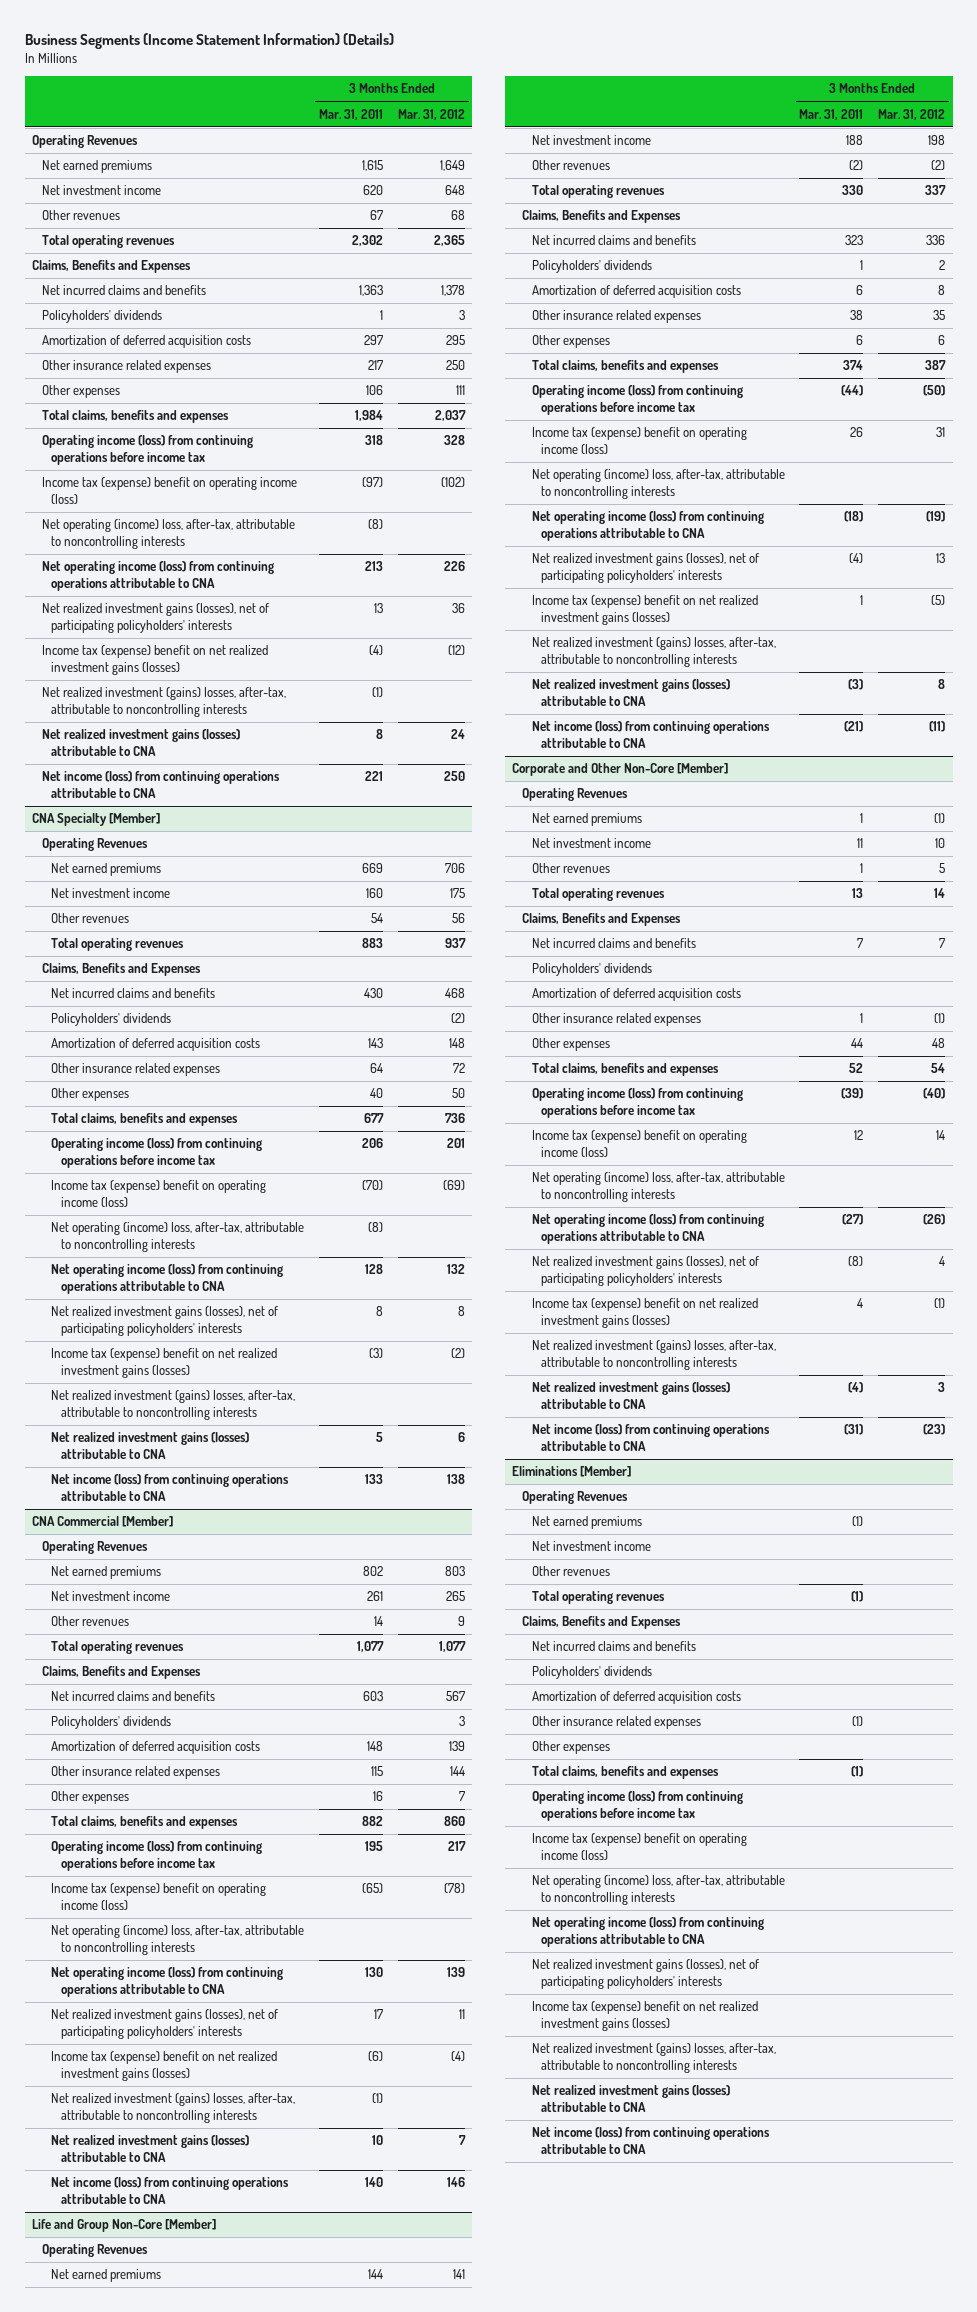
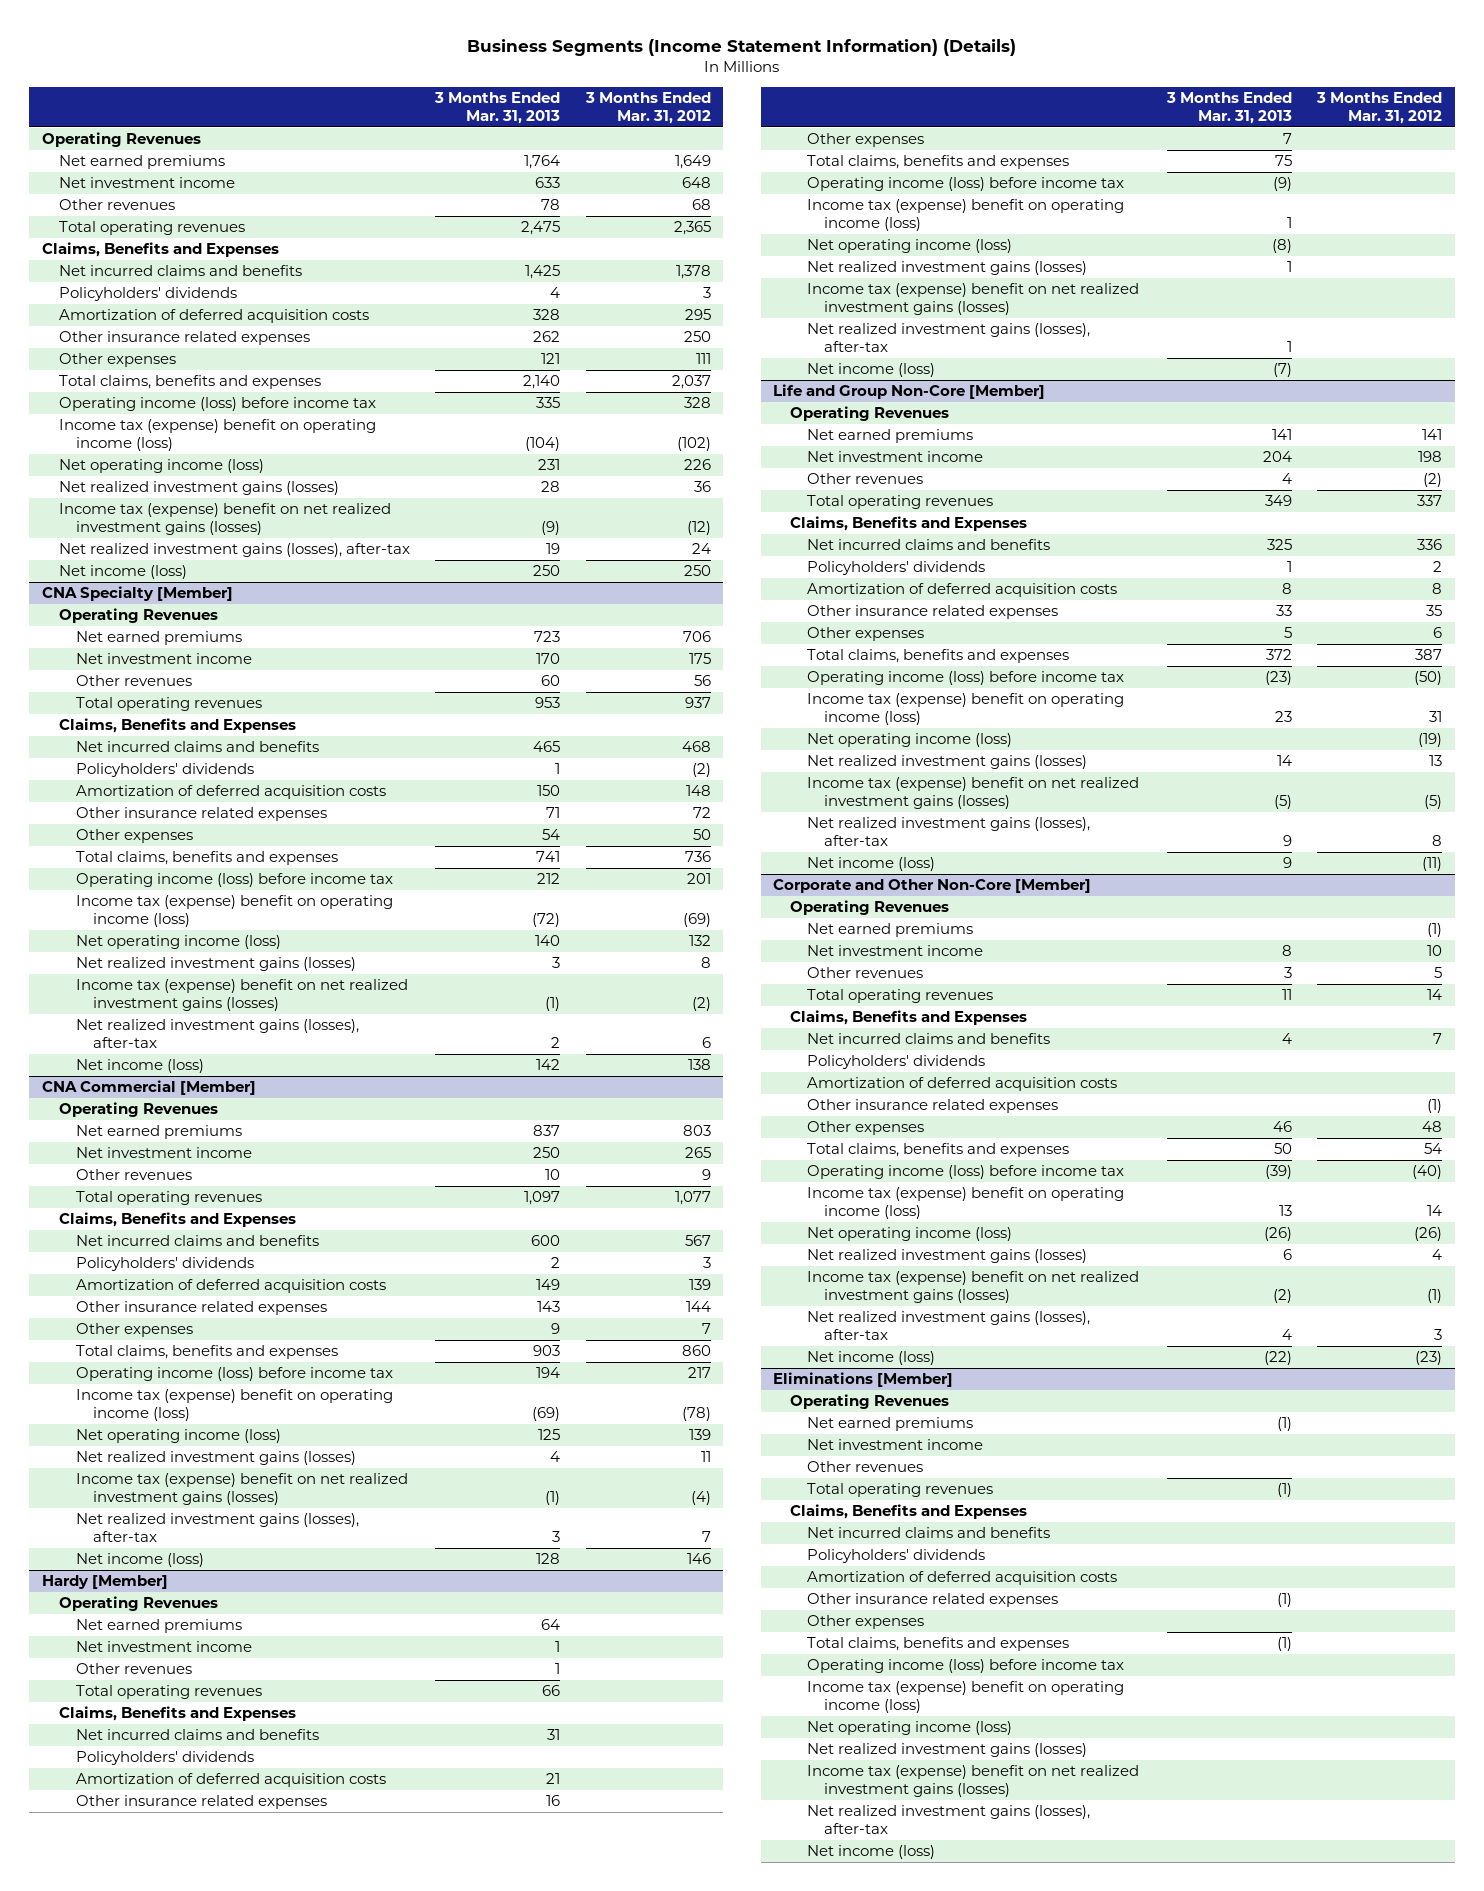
- | 3 Months Ended Mar. 31, 2011 | 3 Months Ended Mar. 31, 2012
+ | 3 Months Ended Mar. 31, 2013 | 3 Months Ended Mar. 31, 2012
- Operating income (loss) from continuing operations before income tax | 318 | 328
+ Operating income (loss) before income tax | 335 | 328
- Net operating (income) loss, after-tax, attributable to noncontrolling interests | (8) |
- Net operating income (loss) from continuing operations attributable to CNA | 213 | 226
- Net realized investment gains (losses), net of participating policyholders' interests | 13 | 36
+ Net operating income (loss) | 231 | 226
+ Net realized investment gains (losses) | 28 | 36
- Net realized investment (gains) losses, after-tax, attributable to noncontrolling interests | (1) |
- Net realized investment gains (losses) attributable to CNA | 8 | 24
- Net income (loss) from continuing operations attributable to CNA | 221 | 250
+ Net realized investment gains (losses), after-tax | 19 | 24
+ Net income (loss) | 250 | 250
@ CNA Specialty [Member]
- Operating income (loss) from continuing operations before income tax | 206 | 201
+ Operating income (loss) before income tax | 212 | 201
- Net operating (income) loss, after-tax, attributable to noncontrolling interests | (8) |
- Net operating income (loss) from continuing operations attributable to CNA | 128 | 132
- Net realized investment gains (losses), net of participating policyholders' interests | 8 | 8
+ Net operating income (loss) | 140 | 132
+ Net realized investment gains (losses) | 3 | 8
- Net realized investment (gains) losses, after-tax, attributable to noncontrolling interests
- Net realized investment gains (losses) attributable to CNA | 5 | 6
- Net income (loss) from continuing operations attributable to CNA | 133 | 138
+ Net realized investment gains (losses), after-tax | 2 | 6
+ Net income (loss) | 142 | 138
@ CNA Commercial [Member]
- Operating income (loss) from continuing operations before income tax | 195 | 217
+ Operating income (loss) before income tax | 194 | 217
- Net operating (income) loss, after-tax, attributable to noncontrolling interests
- Net operating income (loss) from continuing operations attributable to CNA | 130 | 139
- Net realized investment gains (losses), net of participating policyholders' interests | 17 | 11
+ Net operating income (loss) | 125 | 139
+ Net realized investment gains (losses) | 4 | 11
- Net realized investment (gains) losses, after-tax, attributable to noncontrolling interests | (1) |
- Net realized investment gains (losses) attributable to CNA | 10 | 7
- Net income (loss) from continuing operations attributable to CNA | 140 | 146
+ Net realized investment gains (losses), after-tax | 3 | 7
+ Net income (loss) | 128 | 146
+ Hardy [Member]
+ Operating Revenues
+ Net earned premiums | 64 |
+ Net investment income | 1 |
+ Other revenues | 1 |
+ Total operating revenues | 66 |
+ Claims, Benefits and Expenses
+ Net incurred claims and benefits | 31 |
+ Policyholders' dividends
+ Amortization of deferred acquisition costs | 21 |
+ Other insurance related expenses | 16 |
+ Other expenses | 7 |
+ Total claims, benefits and expenses | 75 |
+ Operating income (loss) before income tax | (9) |
+ Income tax (expense) benefit on operating income (loss) | 1 |
+ Net operating income (loss) | (8) |
+ Net realized investment gains (losses) | 1 |
+ Income tax (expense) benefit on net realized investment gains (losses)
+ Net realized investment gains (losses), after-tax | 1 |
+ Net income (loss) | (7) |
@ Life and Group Non-Core [Member]
- Operating income (loss) from continuing operations before income tax | (44) | (50)
+ Operating income (loss) before income tax | (23) | (50)
- Net operating (income) loss, after-tax, attributable to noncontrolling interests
- Net operating income (loss) from continuing operations attributable to CNA | (18) | (19)
- Net realized investment gains (losses), net of participating policyholders' interests | (4) | 13
+ Net operating income (loss) | | (19)
+ Net realized investment gains (losses) | 14 | 13
- Net realized investment (gains) losses, after-tax, attributable to noncontrolling interests
- Net realized investment gains (losses) attributable to CNA | (3) | 8
- Net income (loss) from continuing operations attributable to CNA | (21) | (11)
+ Net realized investment gains (losses), after-tax | 9 | 8
+ Net income (loss) | 9 | (11)
@ Corporate and Other Non-Core [Member]
- Operating income (loss) from continuing operations before income tax | (39) | (40)
+ Operating income (loss) before income tax | (39) | (40)
- Net operating (income) loss, after-tax, attributable to noncontrolling interests
- Net operating income (loss) from continuing operations attributable to CNA | (27) | (26)
- Net realized investment gains (losses), net of participating policyholders' interests | (8) | 4
+ Net operating income (loss) | (26) | (26)
+ Net realized investment gains (losses) | 6 | 4
- Net realized investment (gains) losses, after-tax, attributable to noncontrolling interests
- Net realized investment gains (losses) attributable to CNA | (4) | 3
- Net income (loss) from continuing operations attributable to CNA | (31) | (23)
+ Net realized investment gains (losses), after-tax | 4 | 3
+ Net income (loss) | (22) | (23)
@ Eliminations [Member]
- Operating income (loss) from continuing operations before income tax
+ Operating income (loss) before income tax
- Net operating (income) loss, after-tax, attributable to noncontrolling interests
- Net operating income (loss) from continuing operations attributable to CNA
- Net realized investment gains (losses), net of participating policyholders' interests
+ Net operating income (loss)
+ Net realized investment gains (losses)
- Net realized investment (gains) losses, after-tax, attributable to noncontrolling interests
- Net realized investment gains (losses) attributable to CNA
- Net income (loss) from continuing operations attributable to CNA
+ Net realized investment gains (losses), after-tax
+ Net income (loss)

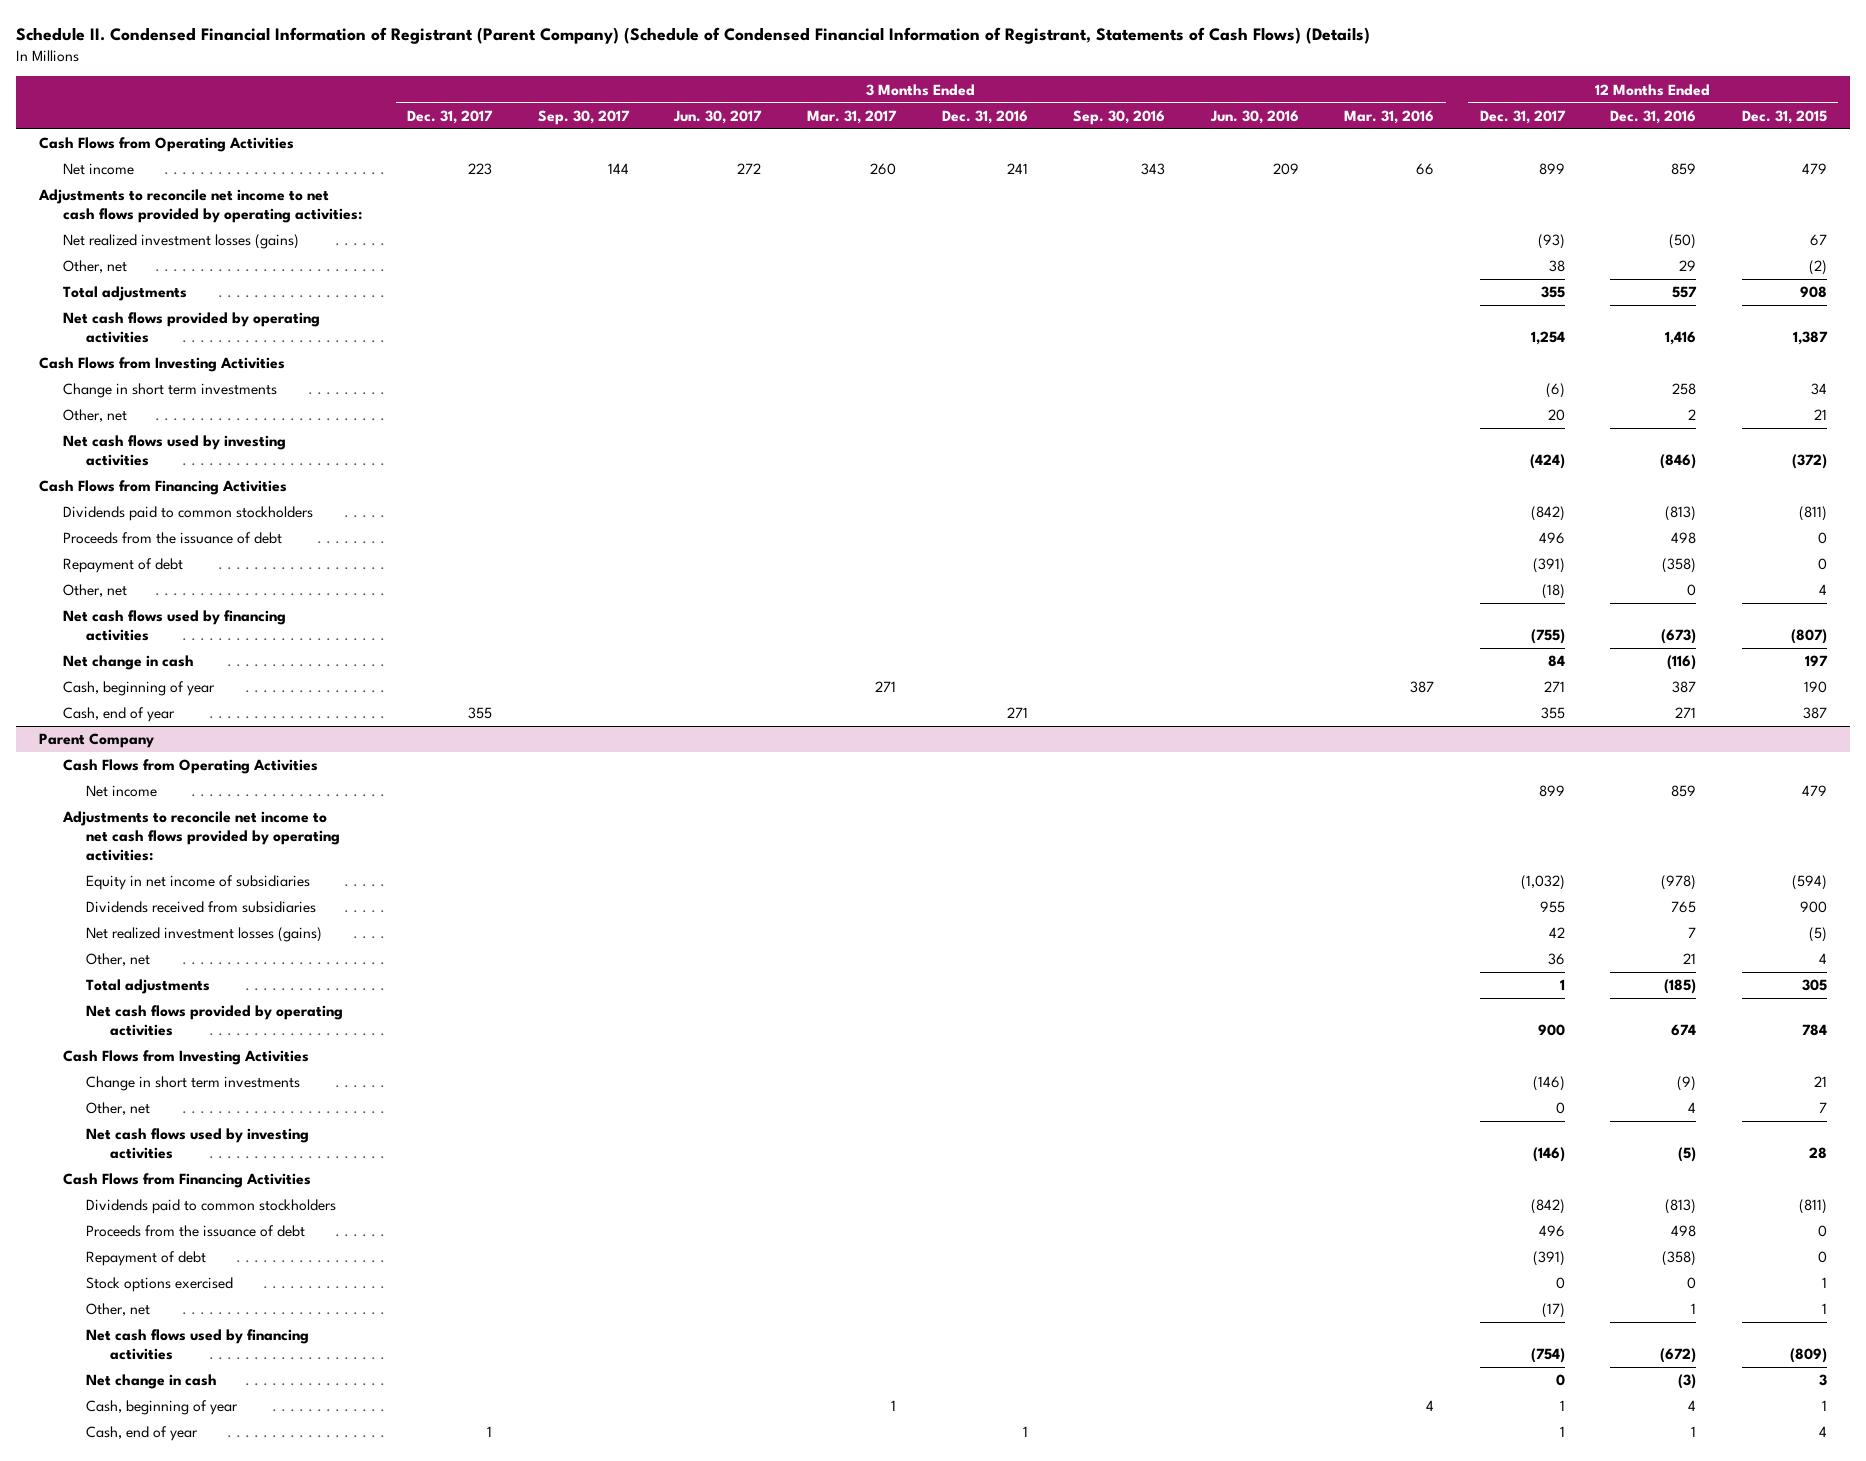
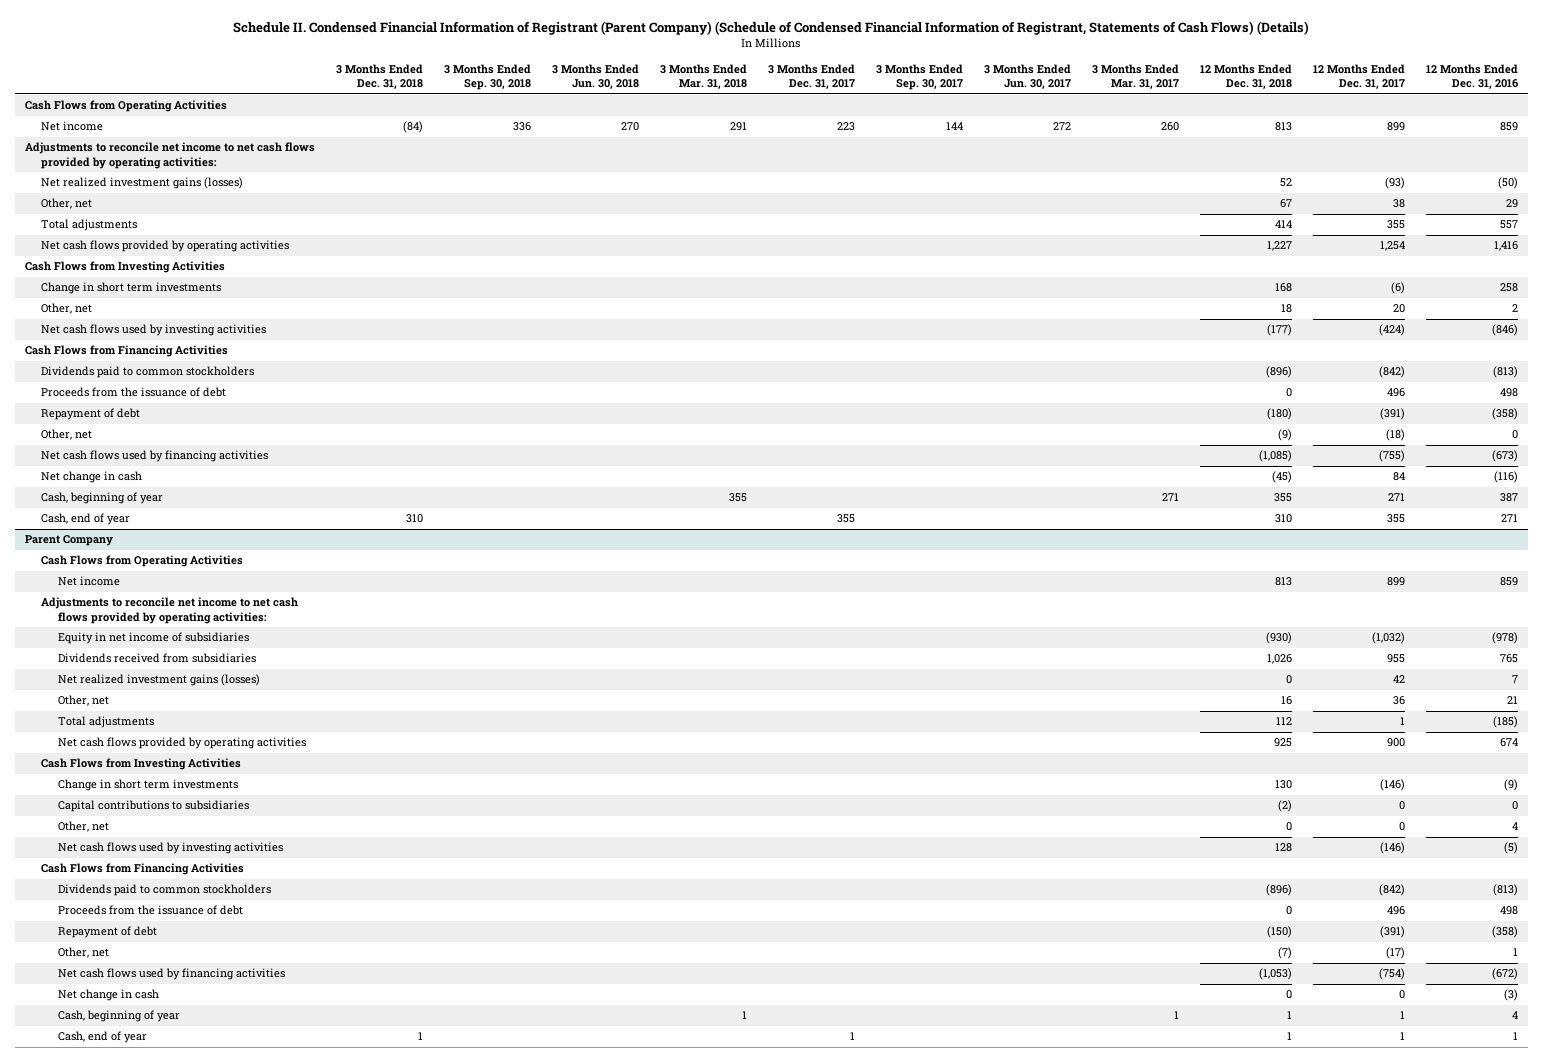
- | 3 Months Ended Dec. 31, 2017 | 3 Months Ended Sep. 30, 2017 | 3 Months Ended Jun. 30, 2017 | 3 Months Ended Mar. 31, 2017 | 3 Months Ended Dec. 31, 2016 | 3 Months Ended Sep. 30, 2016 | 3 Months Ended Jun. 30, 2016 | 3 Months Ended Mar. 31, 2016 | 12 Months Ended Dec. 31, 2017 | 12 Months Ended Dec. 31, 2016 | 12 Months Ended Dec. 31, 2015
+ | 3 Months Ended Dec. 31, 2018 | 3 Months Ended Sep. 30, 2018 | 3 Months Ended Jun. 30, 2018 | 3 Months Ended Mar. 31, 2018 | 3 Months Ended Dec. 31, 2017 | 3 Months Ended Sep. 30, 2017 | 3 Months Ended Jun. 30, 2017 | 3 Months Ended Mar. 31, 2017 | 12 Months Ended Dec. 31, 2018 | 12 Months Ended Dec. 31, 2017 | 12 Months Ended Dec. 31, 2016
- Net realized investment losses (gains) | | | | | | | | | (93) | (50) | 67
+ Net realized investment gains (losses) | | | | | | | | | 52 | (93) | (50)
@ Parent Company
- Net realized investment losses (gains) | | | | | | | | | 42 | 7 | (5)
+ Net realized investment gains (losses) | | | | | | | | | 0 | 42 | 7
+ Capital contributions to subsidiaries | | | | | | | | | (2) | 0 | 0
- Stock options exercised | | | | | | | | | 0 | 0 | 1

